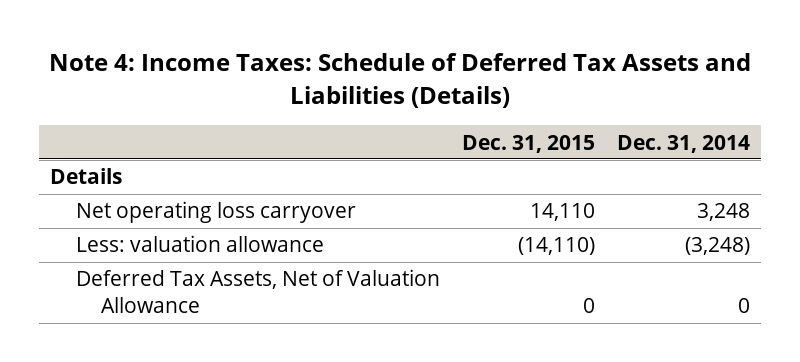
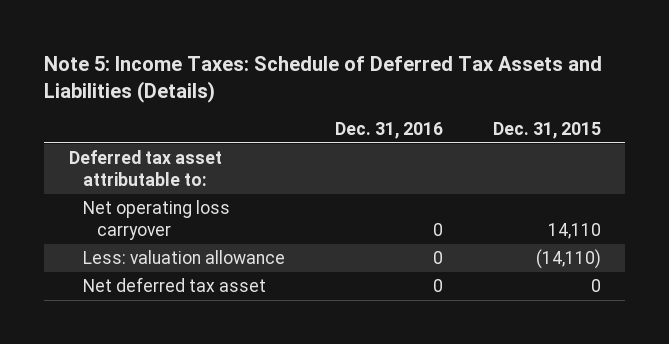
- Note 4: Income Taxes: Schedule of Deferred Tax Assets and Liabilities (Details)
+ Note 5: Income Taxes: Schedule of Deferred Tax Assets and Liabilities (Details)
- | Dec. 31, 2015 | Dec. 31, 2014
+ | Dec. 31, 2016 | Dec. 31, 2015
- Details
+ Deferred tax asset attributable to:
- Deferred Tax Assets, Net of Valuation Allowance | 0 | 0
+ Net deferred tax asset | 0 | 0

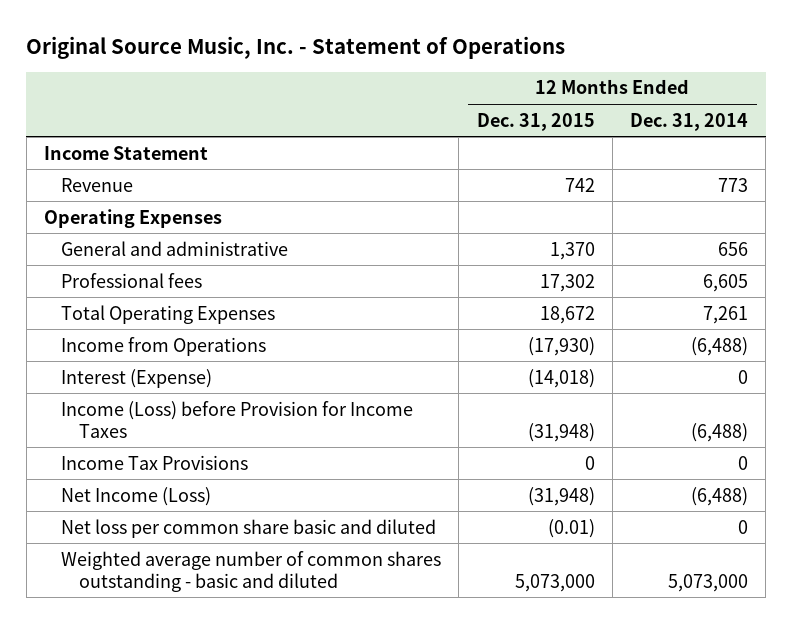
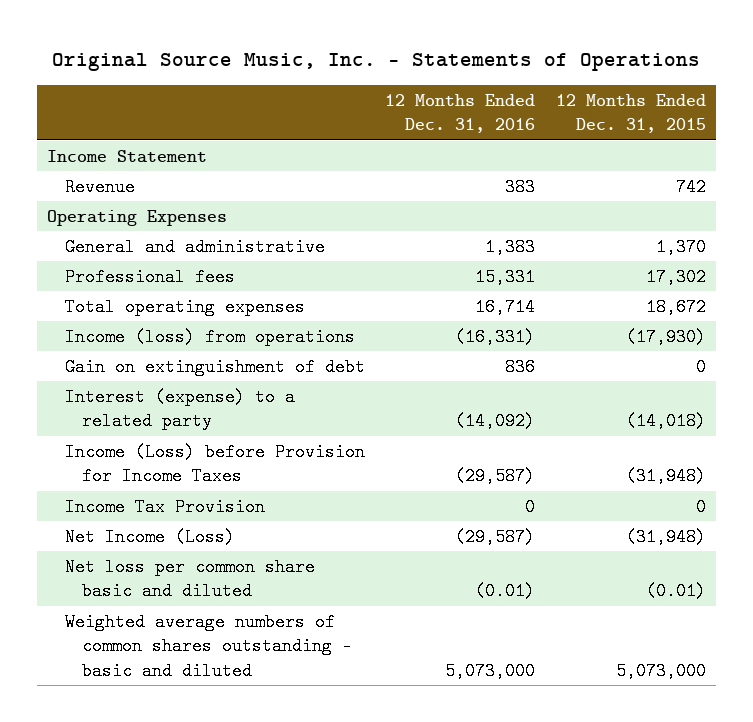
- Original Source Music, Inc. - Statement of Operations
+ Original Source Music, Inc. - Statements of Operations
- | 12 Months Ended Dec. 31, 2015 | 12 Months Ended Dec. 31, 2014
+ | 12 Months Ended Dec. 31, 2016 | 12 Months Ended Dec. 31, 2015
- Total Operating Expenses | 18,672 | 7,261
- Income from Operations | (17,930) | (6,488)
- Interest (Expense) | (14,018) | 0
+ Total operating expenses | 16,714 | 18,672
+ Income (loss) from operations | (16,331) | (17,930)
+ Gain on extinguishment of debt | 836 | 0
+ Interest (expense) to a related party | (14,092) | (14,018)
- Income Tax Provisions | 0 | 0
+ Income Tax Provision | 0 | 0
- Weighted average number of common shares outstanding - basic and diluted | 5,073,000 | 5,073,000
+ Weighted average numbers of common shares outstanding - basic and diluted | 5,073,000 | 5,073,000

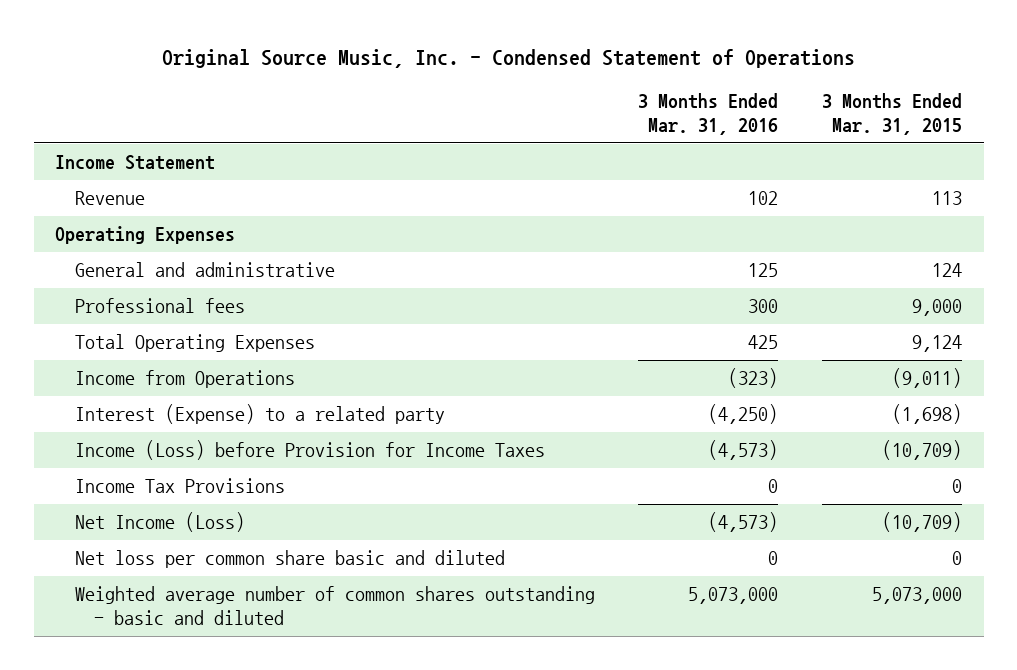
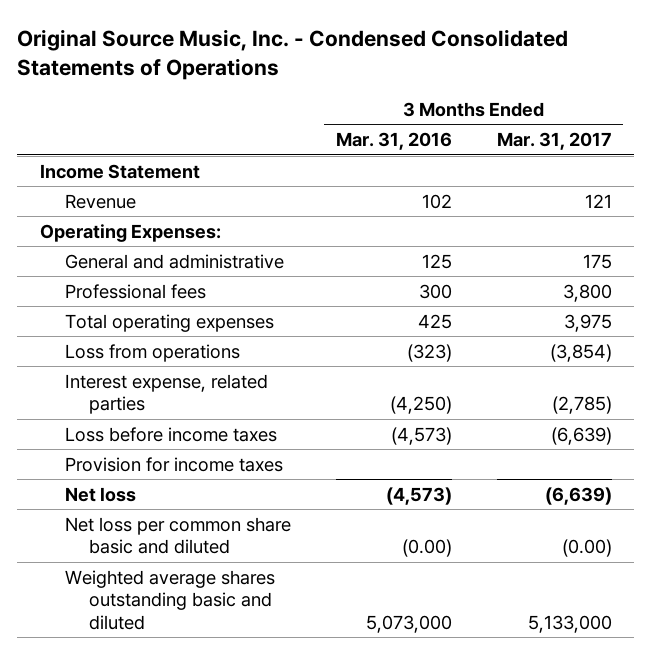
- Original Source Music, Inc. - Condensed Statement of Operations
+ Original Source Music, Inc. - Condensed Consolidated Statements of Operations
- | 3 Months Ended Mar. 31, 2016 | 3 Months Ended Mar. 31, 2015
+ | 3 Months Ended Mar. 31, 2016 | 3 Months Ended Mar. 31, 2017
- Operating Expenses
+ Operating Expenses:
- Total Operating Expenses | 425 | 9,124
- Income from Operations | (323) | (9,011)
- Interest (Expense) to a related party | (4,250) | (1,698)
- Income (Loss) before Provision for Income Taxes | (4,573) | (10,709)
- Income Tax Provisions | 0 | 0
- Net Income (Loss) | (4,573) | (10,709)
- Net loss per common share basic and diluted | 0 | 0
- Weighted average number of common shares outstanding - basic and diluted | 5,073,000 | 5,073,000
+ Total operating expenses | 425 | 3,975
+ Loss from operations | (323) | (3,854)
+ Interest expense, related parties | (4,250) | (2,785)
+ Loss before income taxes | (4,573) | (6,639)
+ Provision for income taxes
+ Net loss | (4,573) | (6,639)
+ Net loss per common share basic and diluted | (0.00) | (0.00)
+ Weighted average shares outstanding basic and diluted | 5,073,000 | 5,133,000

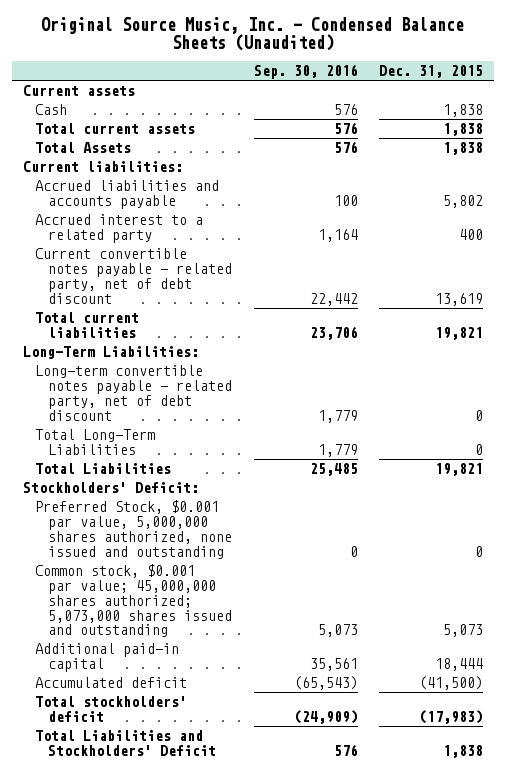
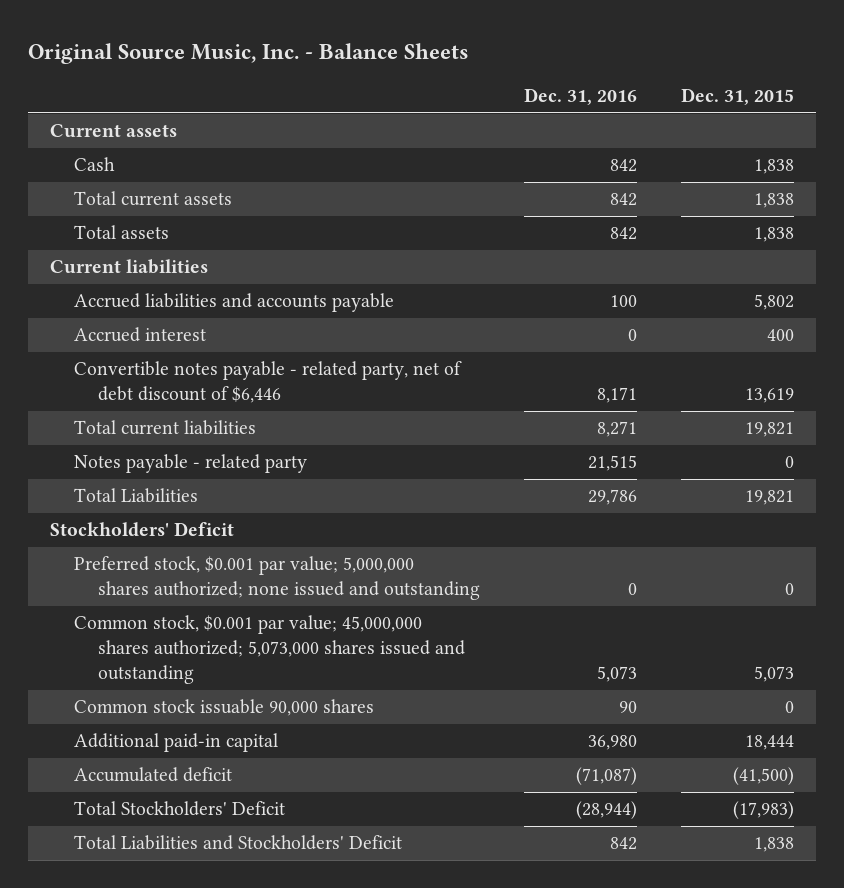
- Original Source Music, Inc. - Condensed Balance Sheets (Unaudited)
+ Original Source Music, Inc. - Balance Sheets
- | Sep. 30, 2016 | Dec. 31, 2015
+ | Dec. 31, 2016 | Dec. 31, 2015
- Total Assets | 576 | 1,838
- Current liabilities:
+ Total assets | 842 | 1,838
+ Current liabilities
- Accrued interest to a related party | 1,164 | 400
- Current convertible notes payable - related party, net of debt discount | 22,442 | 13,619
+ Accrued interest | 0 | 400
+ Convertible notes payable - related party, net of debt discount of $6,446 | 8,171 | 13,619
- Long-Term Liabilities:
- Long-term convertible notes payable - related party, net of debt discount | 1,779 | 0
- Total Long-Term Liabilities | 1,779 | 0
+ Notes payable - related party | 21,515 | 0
- Stockholders' Deficit:
- Preferred Stock, $0.001 par value, 5,000,000 shares authorized, none issued and outstanding | 0 | 0
+ Stockholders' Deficit
+ Preferred stock, $0.001 par value; 5,000,000 shares authorized; none issued and outstanding | 0 | 0
+ Common stock issuable 90,000 shares | 90 | 0
- Total stockholders' deficit | (24,909) | (17,983)
+ Total Stockholders' Deficit | (28,944) | (17,983)

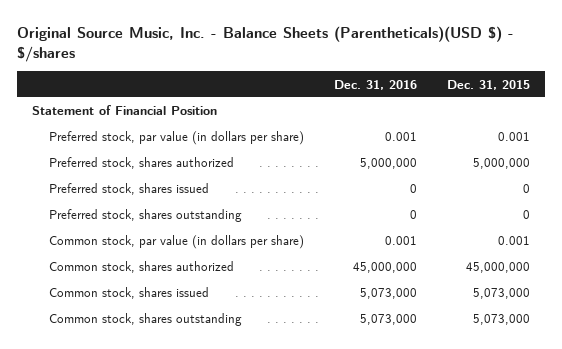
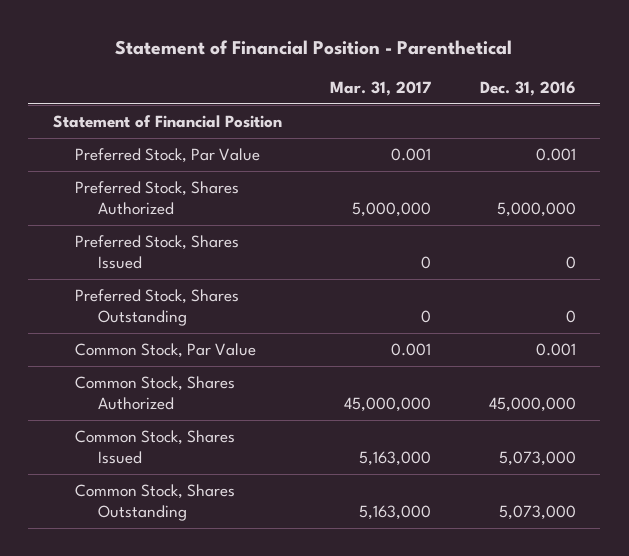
- Original Source Music, Inc. - Balance Sheets (Parentheticals)(USD $) - $/shares
+ Statement of Financial Position - Parenthetical
- | Dec. 31, 2016 | Dec. 31, 2015
+ | Mar. 31, 2017 | Dec. 31, 2016
- Preferred stock, par value (in dollars per share) | 0.001 | 0.001
- Preferred stock, shares authorized | 5,000,000 | 5,000,000
- Preferred stock, shares issued | 0 | 0
- Preferred stock, shares outstanding | 0 | 0
- Common stock, par value (in dollars per share) | 0.001 | 0.001
- Common stock, shares authorized | 45,000,000 | 45,000,000
- Common stock, shares issued | 5,073,000 | 5,073,000
- Common stock, shares outstanding | 5,073,000 | 5,073,000
+ Preferred Stock, Par Value | 0.001 | 0.001
+ Preferred Stock, Shares Authorized | 5,000,000 | 5,000,000
+ Preferred Stock, Shares Issued | 0 | 0
+ Preferred Stock, Shares Outstanding | 0 | 0
+ Common Stock, Par Value | 0.001 | 0.001
+ Common Stock, Shares Authorized | 45,000,000 | 45,000,000
+ Common Stock, Shares Issued | 5,163,000 | 5,073,000
+ Common Stock, Shares Outstanding | 5,163,000 | 5,073,000

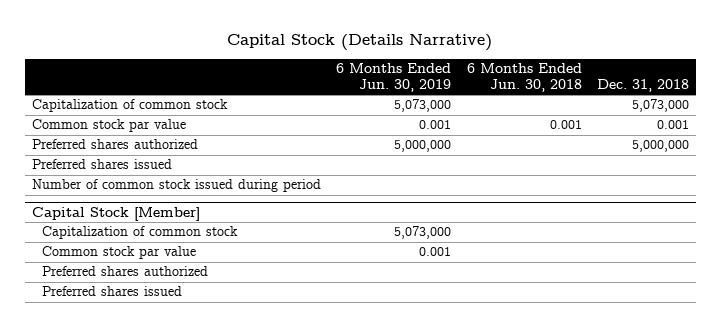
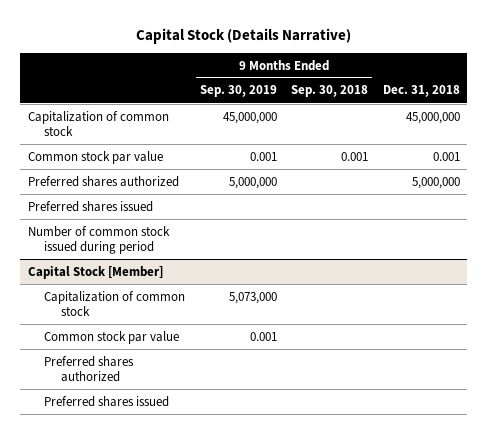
- | 6 Months Ended Jun. 30, 2019 | 6 Months Ended Jun. 30, 2018 | Dec. 31, 2018
+ | 9 Months Ended Sep. 30, 2019 | 9 Months Ended Sep. 30, 2018 | Dec. 31, 2018
- Capitalization of common stock | 5,073,000 | | 5,073,000
+ Capitalization of common stock | 45,000,000 | | 45,000,000

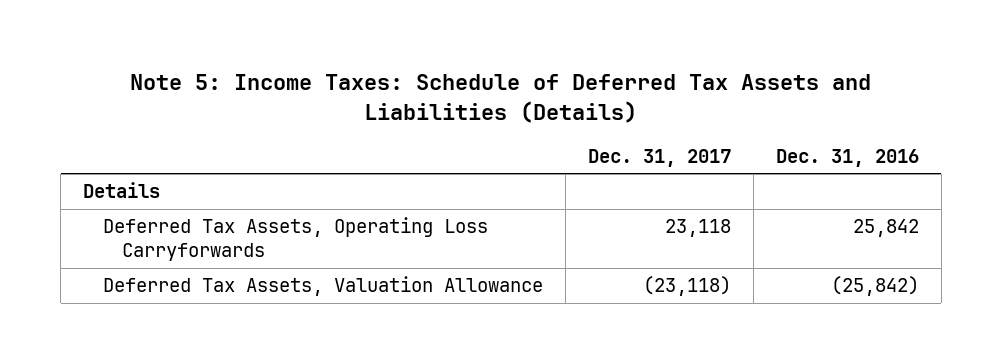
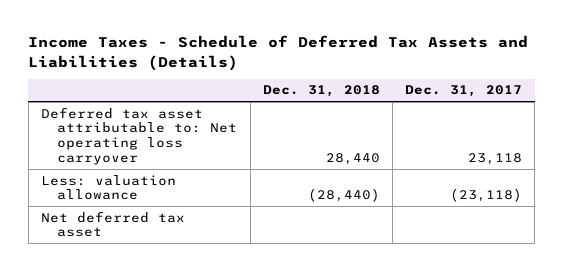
- Note 5: Income Taxes: Schedule of Deferred Tax Assets and Liabilities (Details)
+ Income Taxes - Schedule of Deferred Tax Assets and Liabilities (Details)
- | Dec. 31, 2017 | Dec. 31, 2016
+ | Dec. 31, 2018 | Dec. 31, 2017
- Details
- Deferred Tax Assets, Operating Loss Carryforwards | 23,118 | 25,842
- Deferred Tax Assets, Valuation Allowance | (23,118) | (25,842)
+ Deferred tax asset attributable to: Net operating loss carryover | 28,440 | 23,118
+ Less: valuation allowance | (28,440) | (23,118)
+ Net deferred tax asset

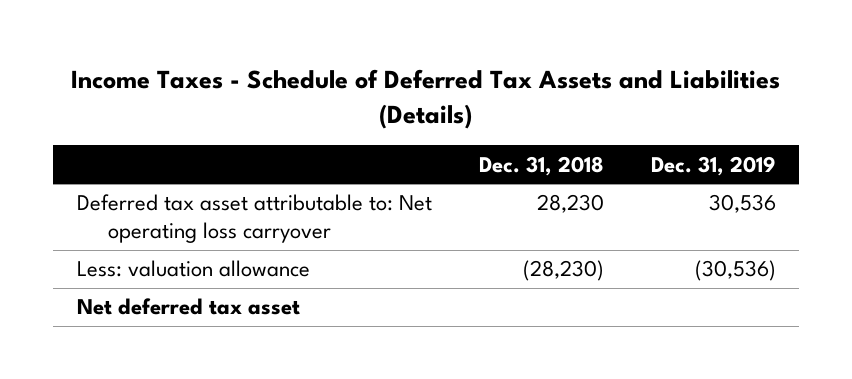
- | Dec. 31, 2018 | Dec. 31, 2017
+ | Dec. 31, 2018 | Dec. 31, 2019
- Deferred tax asset attributable to: Net operating loss carryover | 28,440 | 23,118
- Less: valuation allowance | (28,440) | (23,118)
+ Deferred tax asset attributable to: Net operating loss carryover | 28,230 | 30,536
+ Less: valuation allowance | (28,230) | (30,536)

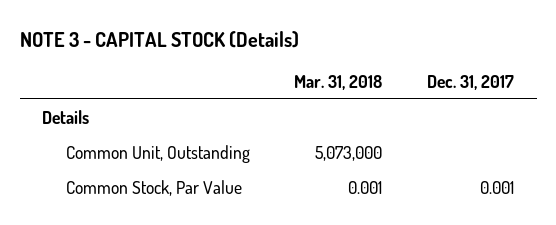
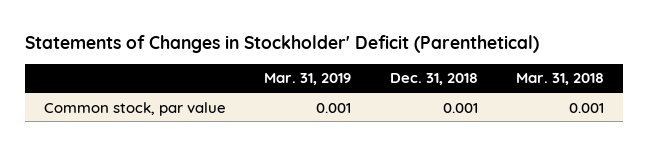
- NOTE 3 - CAPITAL STOCK (Details)
+ Statements of Changes in Stockholder' Deficit (Parenthetical)
- | Mar. 31, 2018 | Dec. 31, 2017
+ | Mar. 31, 2019 | Dec. 31, 2018 | Mar. 31, 2018
- Details
- Common Unit, Outstanding | 5,073,000 |
- Common Stock, Par Value | 0.001 | 0.001
+ Common stock, par value | 0.001 | 0.001 | 0.001

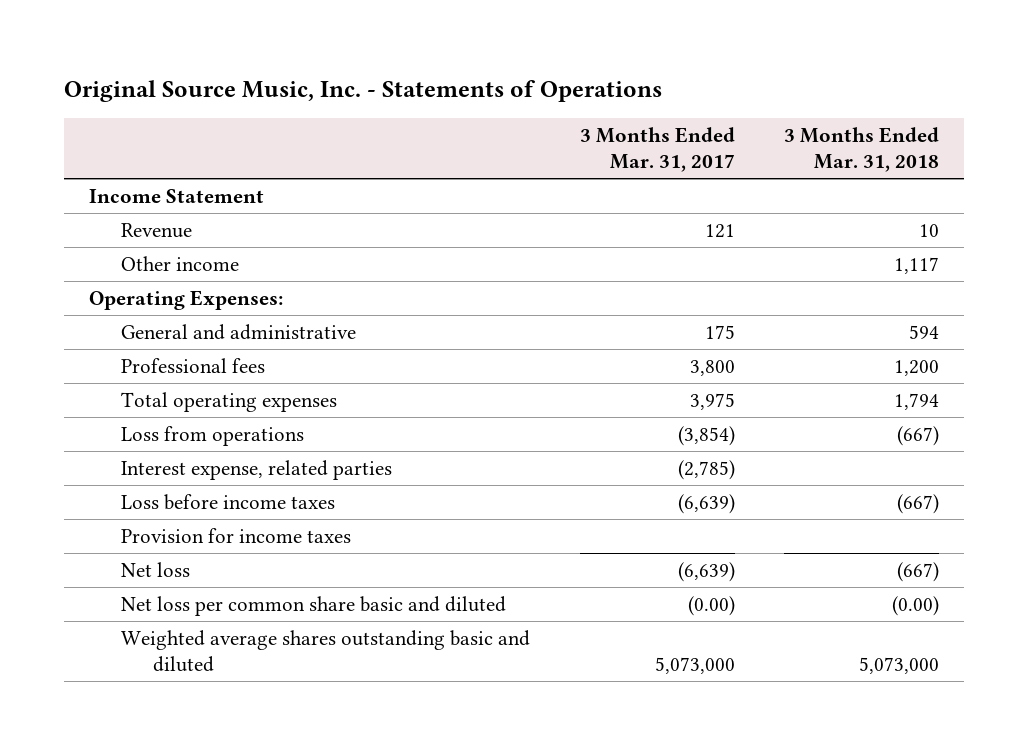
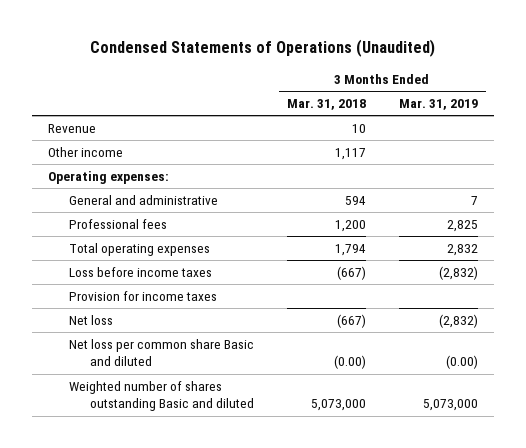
- Original Source Music, Inc. - Statements of Operations
+ Condensed Statements of Operations (Unaudited)
- | 3 Months Ended Mar. 31, 2017 | 3 Months Ended Mar. 31, 2018
+ | 3 Months Ended Mar. 31, 2018 | 3 Months Ended Mar. 31, 2019
- Income Statement
- Operating Expenses:
+ Operating expenses:
- Loss from operations | (3,854) | (667)
- Interest expense, related parties | (2,785) |
- Net loss per common share basic and diluted | (0.00) | (0.00)
- Weighted average shares outstanding basic and diluted | 5,073,000 | 5,073,000
+ Net loss per common share Basic and diluted | (0.00) | (0.00)
+ Weighted number of shares outstanding Basic and diluted | 5,073,000 | 5,073,000

